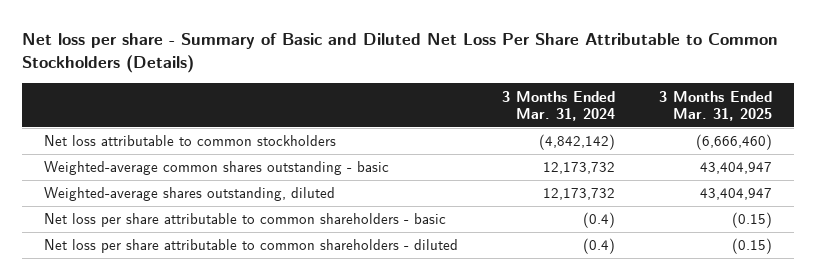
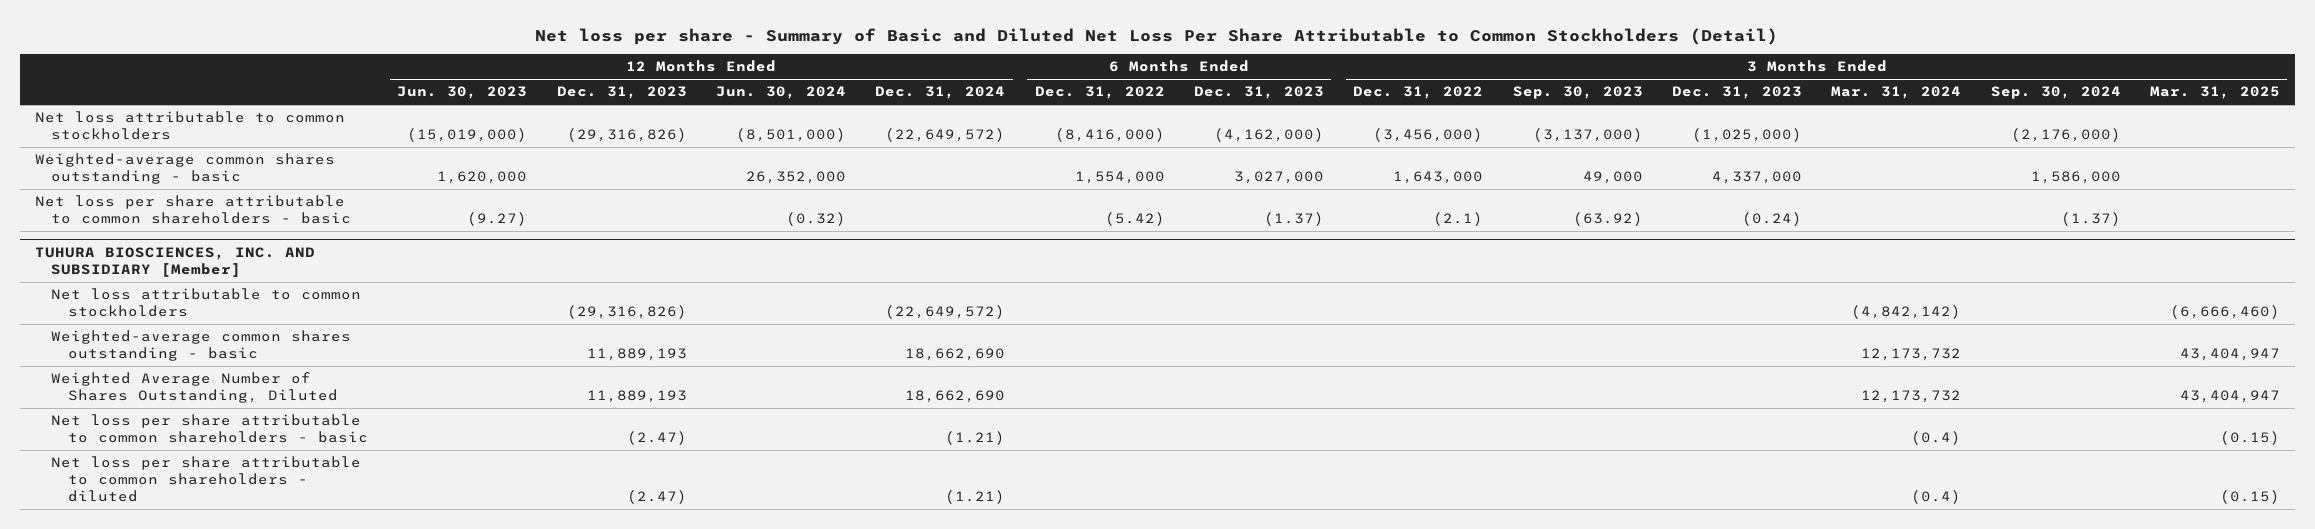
- Net loss per share - Summary of Basic and Diluted Net Loss Per Share Attributable to Common Stockholders (Details)
+ Net loss per share - Summary of Basic and Diluted Net Loss Per Share Attributable to Common Stockholders (Detail)
- | 3 Months Ended Mar. 31, 2024 | 3 Months Ended Mar. 31, 2025
+ | 12 Months Ended Jun. 30, 2023 | 12 Months Ended Dec. 31, 2023 | 12 Months Ended Jun. 30, 2024 | 12 Months Ended Dec. 31, 2024 | 6 Months Ended Dec. 31, 2022 | 6 Months Ended Dec. 31, 2023 | 3 Months Ended Dec. 31, 2022 | 3 Months Ended Sep. 30, 2023 | 3 Months Ended Dec. 31, 2023 | 3 Months Ended Mar. 31, 2024 | 3 Months Ended Sep. 30, 2024 | 3 Months Ended Mar. 31, 2025
+ Net loss attributable to common stockholders | (15,019,000) | (29,316,826) | (8,501,000) | (22,649,572) | (8,416,000) | (4,162,000) | (3,456,000) | (3,137,000) | (1,025,000) | | (2,176,000) |
+ Weighted-average common shares outstanding - basic | 1,620,000 | | 26,352,000 | | 1,554,000 | 3,027,000 | 1,643,000 | 49,000 | 4,337,000 | | 1,586,000 |
+ Net loss per share attributable to common shareholders - basic | (9.27) | | (0.32) | | (5.42) | (1.37) | (2.1) | (63.92) | (0.24) | | (1.37) |
+ TUHURA BIOSCIENCES, INC. AND SUBSIDIARY [Member]
- Weighted-average shares outstanding, diluted | 12,173,732 | 43,404,947
+ Weighted Average Number of Shares Outstanding, Diluted | | 11,889,193 | | 18,662,690 | | | | | | 12,173,732 | | 43,404,947

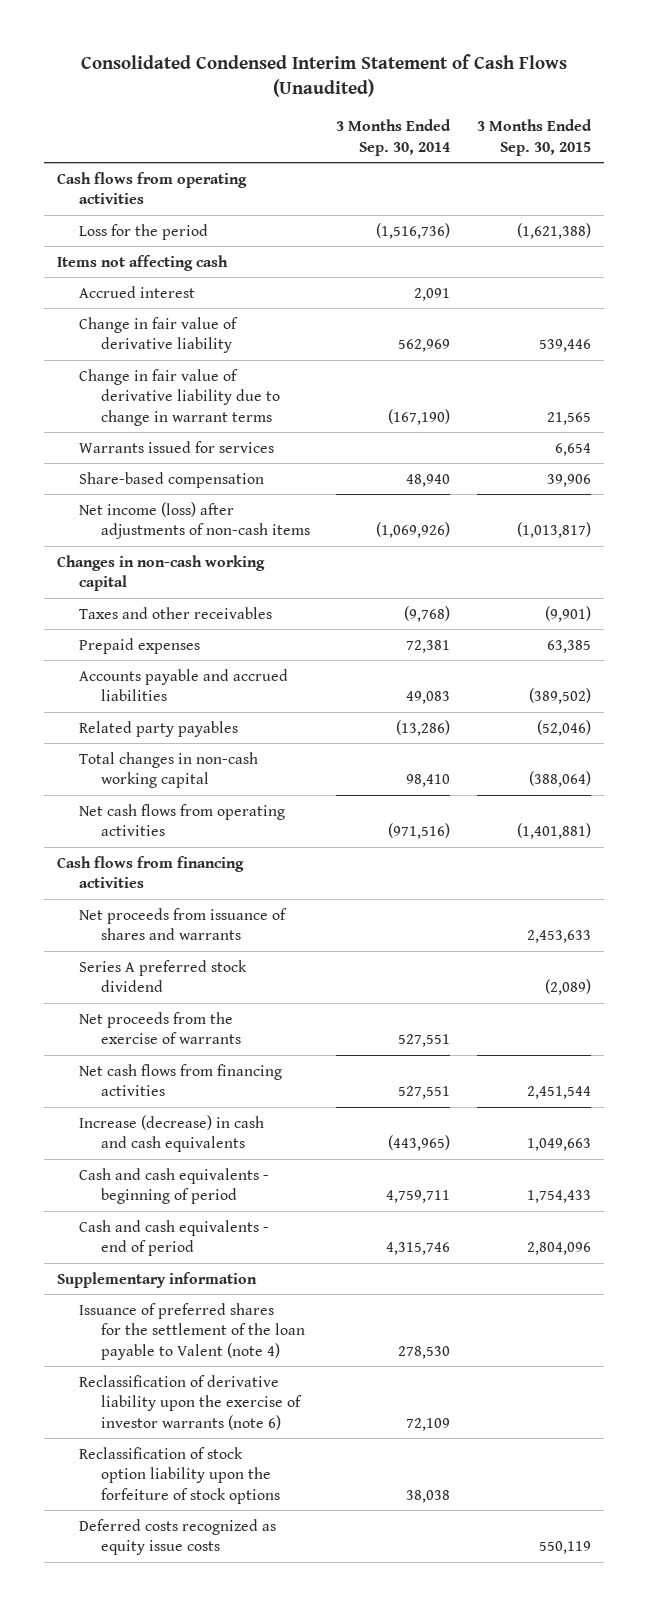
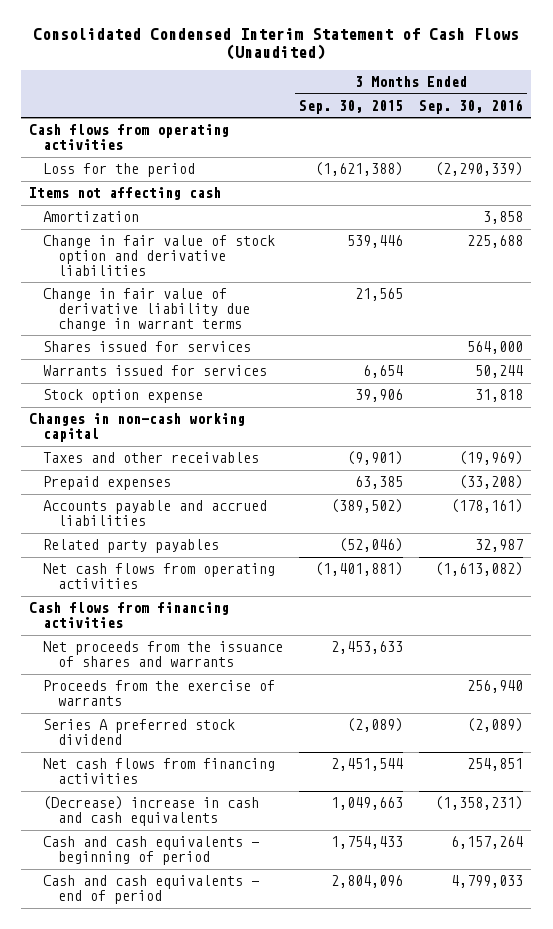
- | 3 Months Ended Sep. 30, 2014 | 3 Months Ended Sep. 30, 2015
+ | 3 Months Ended Sep. 30, 2015 | 3 Months Ended Sep. 30, 2016
- Accrued interest | 2,091 |
- Change in fair value of derivative liability | 562,969 | 539,446
- Change in fair value of derivative liability due to change in warrant terms | (167,190) | 21,565
+ Amortization | | 3,858
+ Change in fair value of stock option and derivative liabilities | 539,446 | 225,688
+ Change in fair value of derivative liability due change in warrant terms | 21,565 |
+ Shares issued for services | | 564,000
- Share-based compensation | 48,940 | 39,906
- Net income (loss) after adjustments of non-cash items | (1,069,926) | (1,013,817)
+ Stock option expense | 39,906 | 31,818
- Total changes in non-cash working capital | 98,410 | (388,064)
- Net proceeds from issuance of shares and warrants | | 2,453,633
+ Net proceeds from the issuance of shares and warrants | 2,453,633 |
+ Proceeds from the exercise of warrants | | 256,940
- Net proceeds from the exercise of warrants | 527,551 |
- Increase (decrease) in cash and cash equivalents | (443,965) | 1,049,663
+ (Decrease) increase in cash and cash equivalents | 1,049,663 | (1,358,231)
- Supplementary information
- Issuance of preferred shares for the settlement of the loan payable to Valent (note 4) | 278,530 |
- Reclassification of derivative liability upon the exercise of investor warrants (note 6) | 72,109 |
- Reclassification of stock option liability upon the forfeiture of stock options | 38,038 |
- Deferred costs recognized as equity issue costs | | 550,119

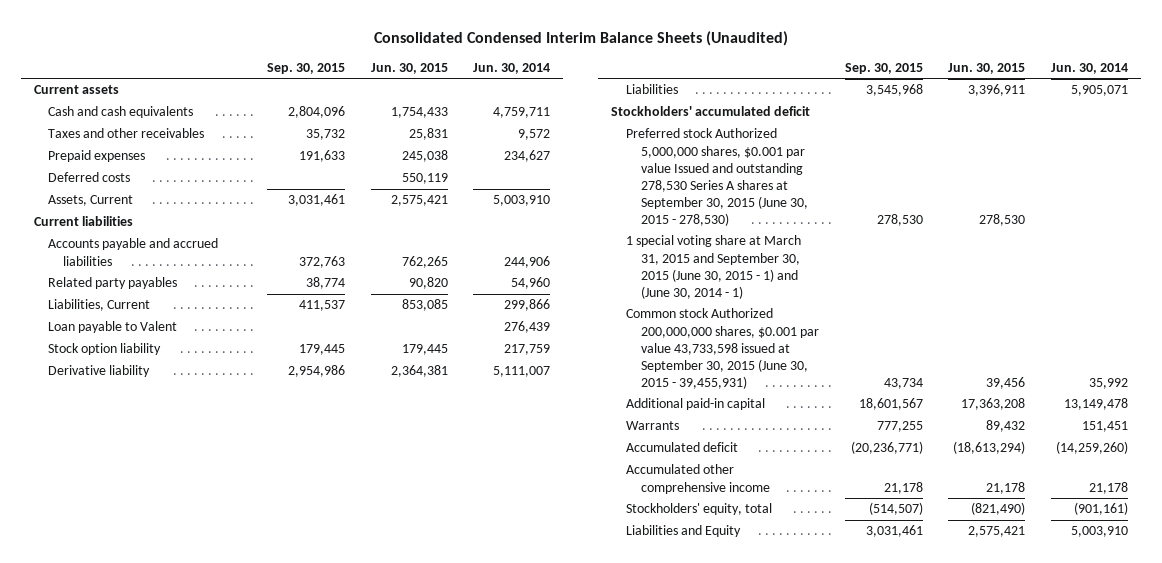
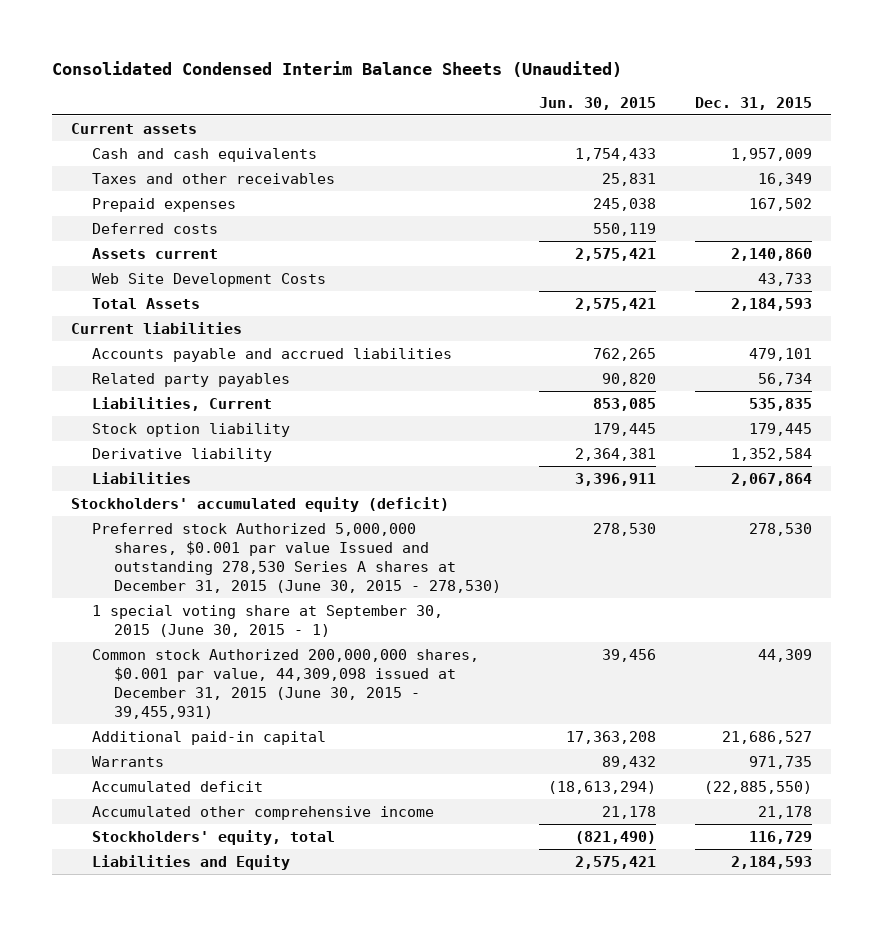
- | Sep. 30, 2015 | Jun. 30, 2015 | Jun. 30, 2014
+ | Jun. 30, 2015 | Dec. 31, 2015
- Assets, Current | 3,031,461 | 2,575,421 | 5,003,910
+ Assets current | 2,575,421 | 2,140,860
+ Web Site Development Costs | | 43,733
+ Total Assets | 2,575,421 | 2,184,593
- Loan payable to Valent | | | 276,439
- Stockholders' accumulated deficit
- Preferred stock Authorized 5,000,000 shares, $0.001 par value Issued and outstanding 278,530 Series A shares at September 30, 2015 (June 30, 2015 - 278,530) | 278,530 | 278,530 |
- 1 special voting share at March 31, 2015 and September 30, 2015 (June 30, 2015 - 1) and (June 30, 2014 - 1)
- Common stock Authorized 200,000,000 shares, $0.001 par value 43,733,598 issued at September 30, 2015 (June 30, 2015 - 39,455,931) | 43,734 | 39,456 | 35,992
+ Stockholders' accumulated equity (deficit)
+ Preferred stock Authorized 5,000,000 shares, $0.001 par value Issued and outstanding 278,530 Series A shares at December 31, 2015 (June 30, 2015 - 278,530) | 278,530 | 278,530
+ 1 special voting share at September 30, 2015 (June 30, 2015 - 1)
+ Common stock Authorized 200,000,000 shares, $0.001 par value, 44,309,098 issued at December 31, 2015 (June 30, 2015 - 39,455,931) | 39,456 | 44,309

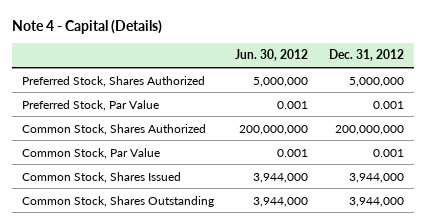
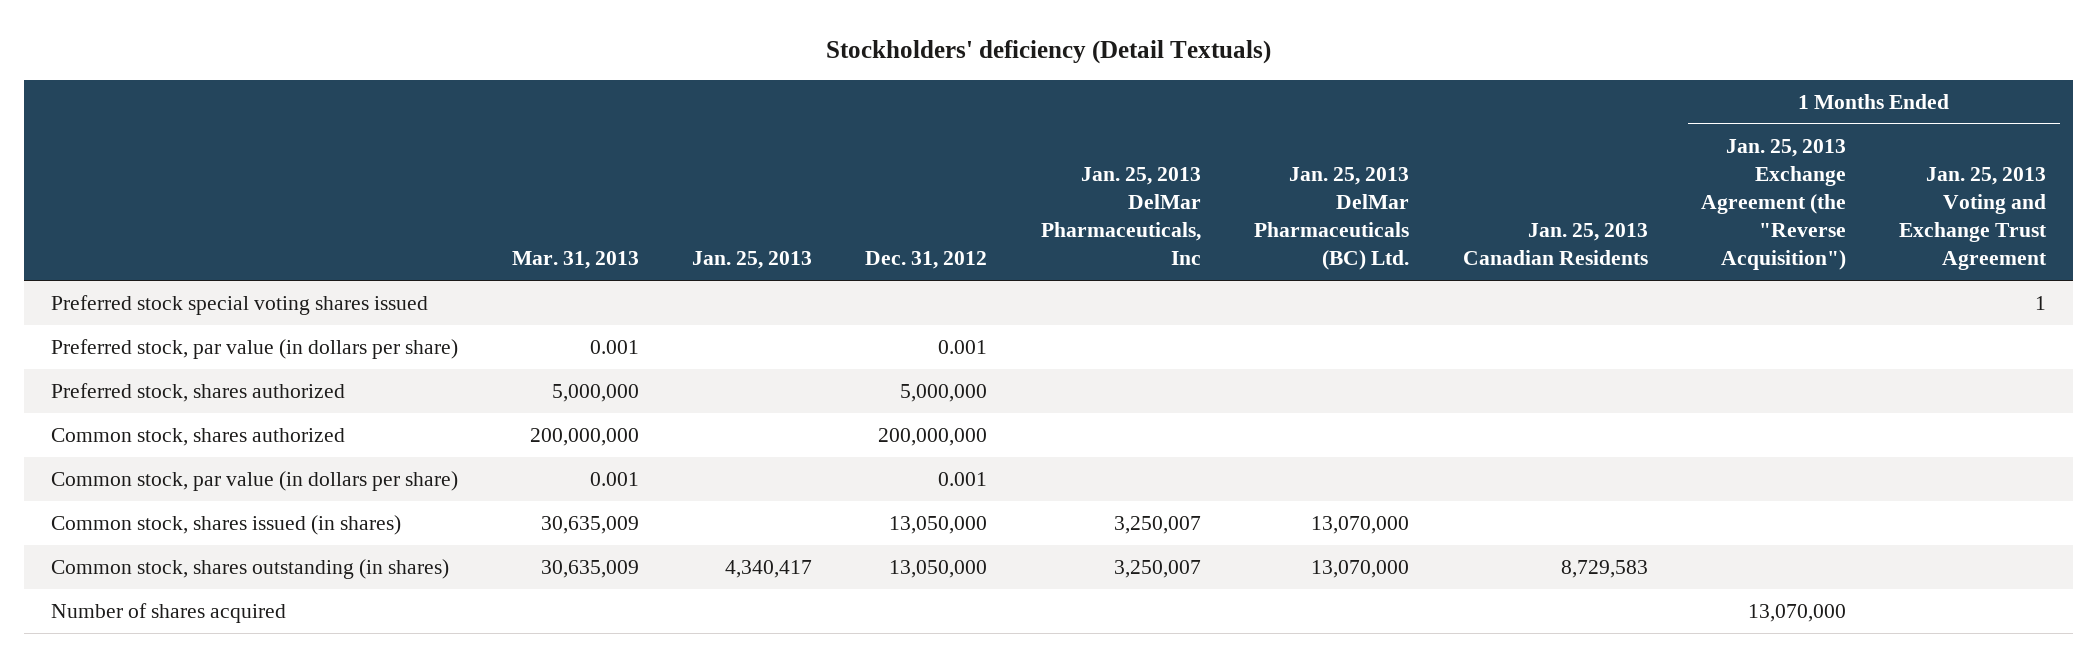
- Note 4 - Capital (Details)
+ Stockholders' deficiency (Detail Textuals)
- | Jun. 30, 2012 | Dec. 31, 2012
+ | Mar. 31, 2013 | Jan. 25, 2013 | Dec. 31, 2012 | Jan. 25, 2013 DelMar Pharmaceuticals, Inc | Jan. 25, 2013 DelMar Pharmaceuticals (BC) Ltd. | Jan. 25, 2013 Canadian Residents | 1 Months Ended Jan. 25, 2013 Exchange Agreement (the "Reverse Acquisition") | 1 Months Ended Jan. 25, 2013 Voting and Exchange Trust Agreement
- Preferred Stock, Shares Authorized | 5,000,000 | 5,000,000
- Preferred Stock, Par Value | 0.001 | 0.001
- Common Stock, Shares Authorized | 200,000,000 | 200,000,000
- Common Stock, Par Value | 0.001 | 0.001
- Common Stock, Shares Issued | 3,944,000 | 3,944,000
- Common Stock, Shares Outstanding | 3,944,000 | 3,944,000
+ Preferred stock special voting shares issued | | | | | | | | 1
+ Preferred stock, par value (in dollars per share) | 0.001 | | 0.001 | | | | |
+ Preferred stock, shares authorized | 5,000,000 | | 5,000,000 | | | | |
+ Common stock, shares authorized | 200,000,000 | | 200,000,000 | | | | |
+ Common stock, par value (in dollars per share) | 0.001 | | 0.001 | | | | |
+ Common stock, shares issued (in shares) | 30,635,009 | | 13,050,000 | 3,250,007 | 13,070,000 | | |
+ Common stock, shares outstanding (in shares) | 30,635,009 | 4,340,417 | 13,050,000 | 3,250,007 | 13,070,000 | 8,729,583 | |
+ Number of shares acquired | | | | | | | 13,070,000 |

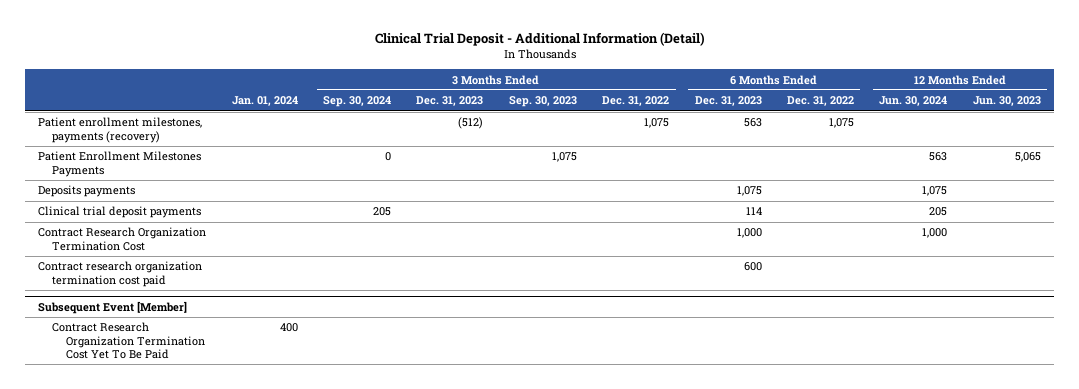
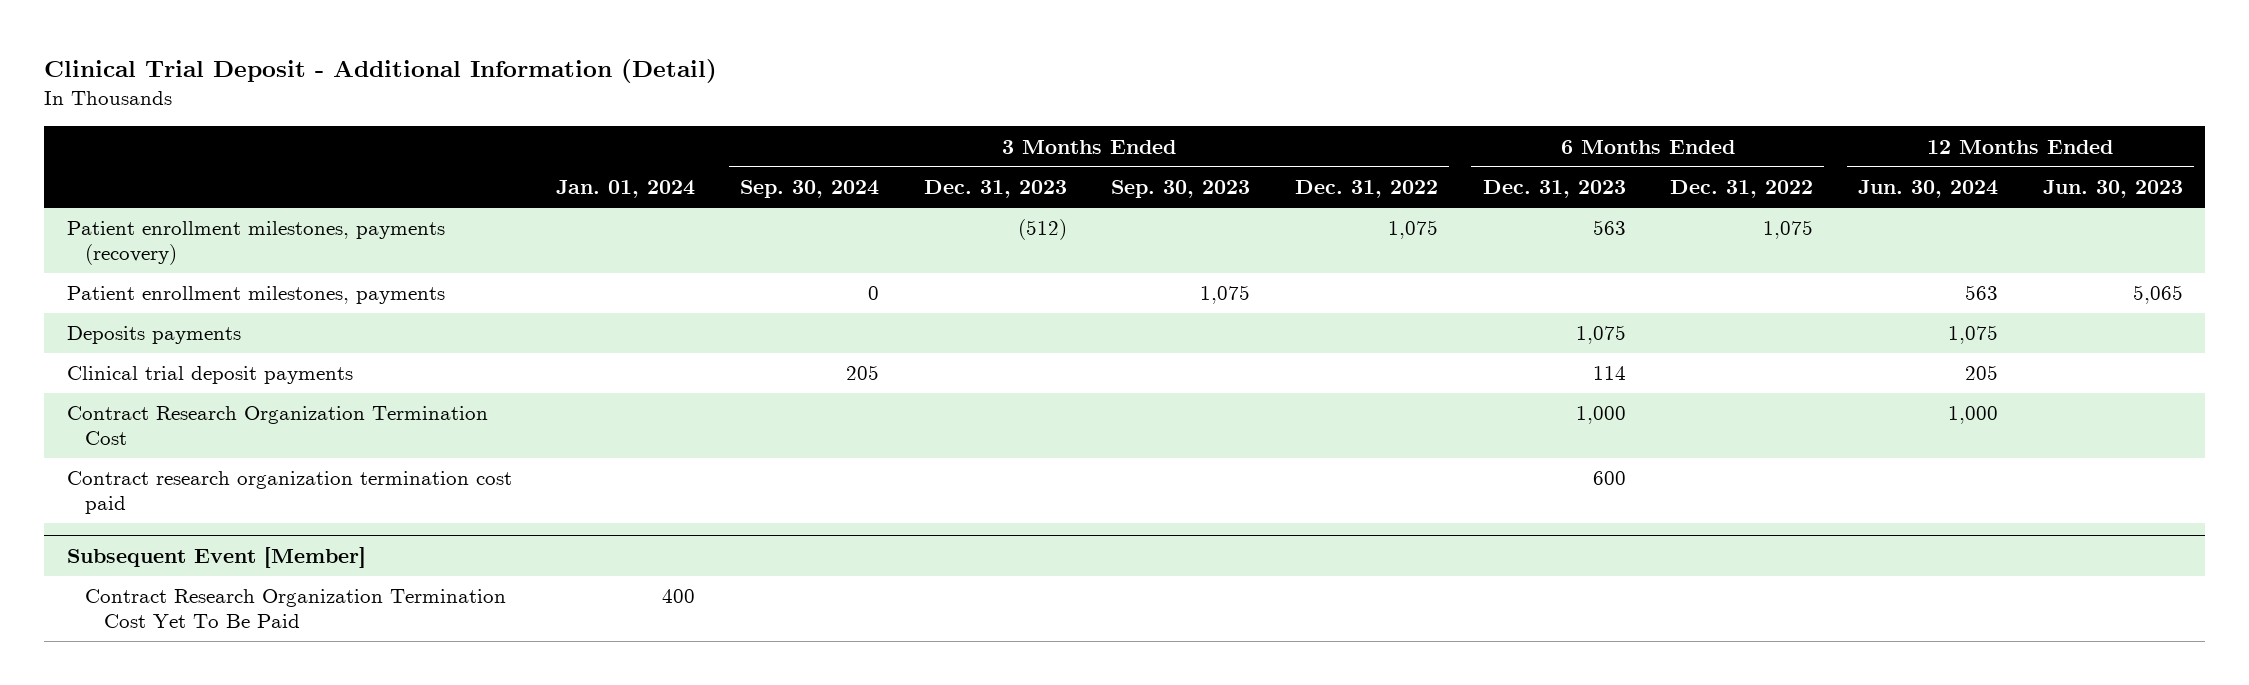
- Patient Enrollment Milestones Payments | | 0 | | 1,075 | | | | 563 | 5,065
+ Patient enrollment milestones, payments | | 0 | | 1,075 | | | | 563 | 5,065

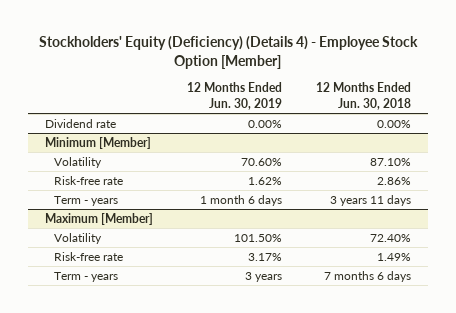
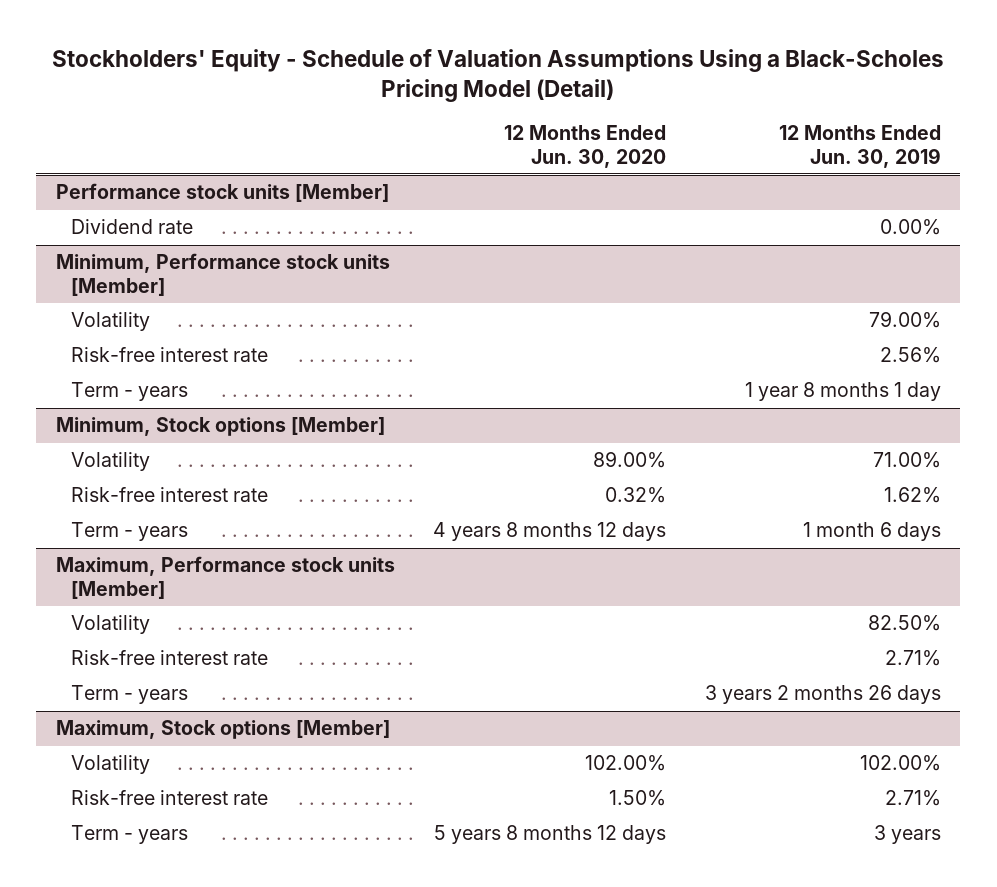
- Stockholders' Equity (Deficiency) (Details 4) - Employee Stock Option [Member]
+ Stockholders' Equity - Schedule of Valuation Assumptions Using a Black-Scholes Pricing Model (Detail)
- | 12 Months Ended Jun. 30, 2019 | 12 Months Ended Jun. 30, 2018
+ | 12 Months Ended Jun. 30, 2020 | 12 Months Ended Jun. 30, 2019
+ Performance stock units [Member]
- Minimum [Member]
- Volatility | 70.60% | 87.10%
- Risk-free rate | 1.62% | 2.86%
+ Minimum, Performance stock units [Member]
+ Volatility | | 79.00%
+ Risk-free interest rate | | 2.56%
+ Term - years | | 1 year 8 months 1 day
+ Minimum, Stock options [Member]
+ Volatility | 89.00% | 71.00%
+ Risk-free interest rate | 0.32% | 1.62%
- Maximum [Member]
- Volatility | 101.50% | 72.40%
- Risk-free rate | 3.17% | 1.49%
+ Maximum, Performance stock units [Member]
+ Volatility | | 82.50%
+ Risk-free interest rate | | 2.71%
+ Term - years | | 3 years 2 months 26 days
+ Maximum, Stock options [Member]
+ Volatility | 102.00% | 102.00%
+ Risk-free interest rate | 1.50% | 2.71%

